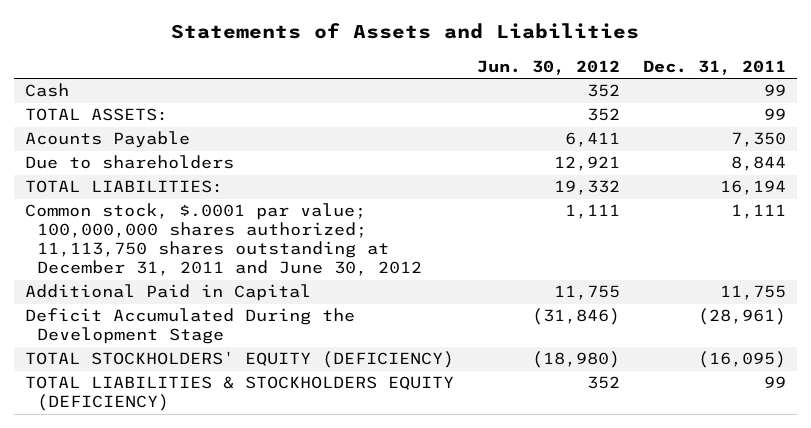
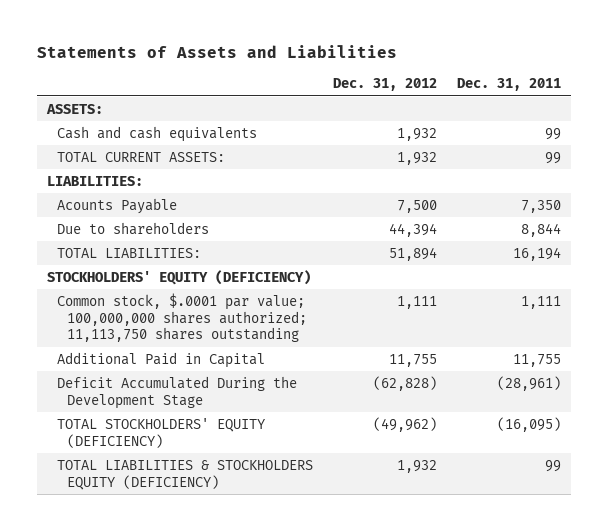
- | Jun. 30, 2012 | Dec. 31, 2011
+ | Dec. 31, 2012 | Dec. 31, 2011
- Cash | 352 | 99
- TOTAL ASSETS: | 352 | 99
+ ASSETS:
+ Cash and cash equivalents | 1,932 | 99
+ TOTAL CURRENT ASSETS: | 1,932 | 99
+ LIABILITIES:
- Common stock, $.0001 par value; 100,000,000 shares authorized; 11,113,750 shares outstanding at December 31, 2011 and June 30, 2012 | 1,111 | 1,111
+ STOCKHOLDERS' EQUITY (DEFICIENCY)
+ Common stock, $.0001 par value; 100,000,000 shares authorized; 11,113,750 shares outstanding | 1,111 | 1,111

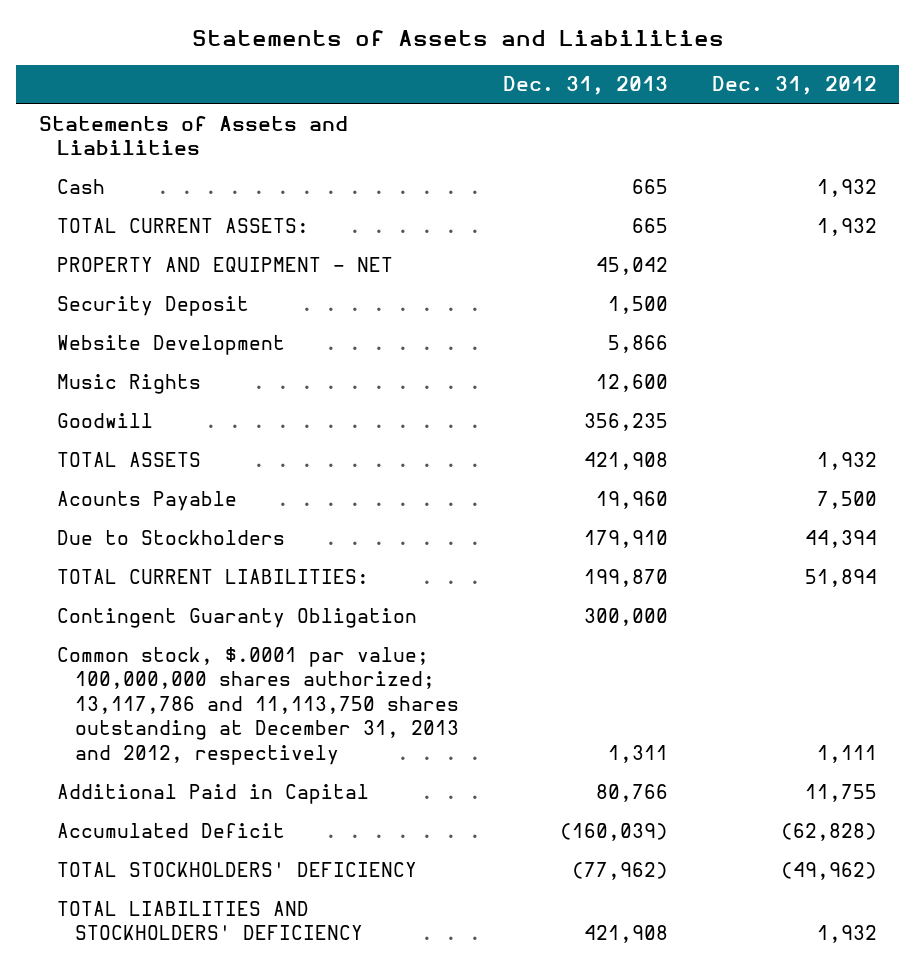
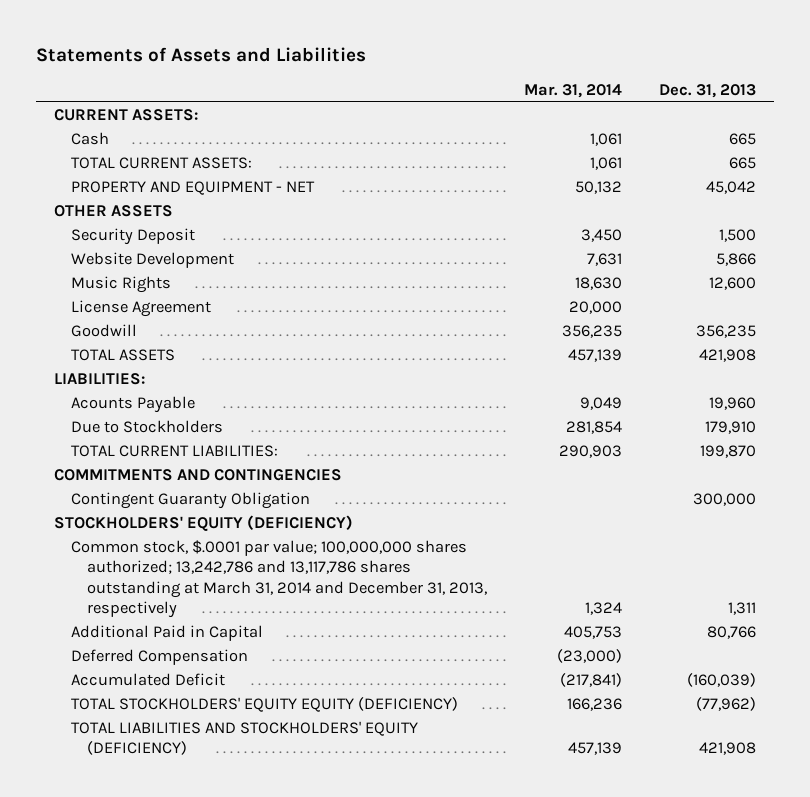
- | Dec. 31, 2013 | Dec. 31, 2012
+ | Mar. 31, 2014 | Dec. 31, 2013
- Statements of Assets and Liabilities
+ CURRENT ASSETS:
+ OTHER ASSETS
+ License Agreement | 20,000 |
+ LIABILITIES:
+ COMMITMENTS AND CONTINGENCIES
- Common stock, $.0001 par value; 100,000,000 shares authorized; 13,117,786 and 11,113,750 shares outstanding at December 31, 2013 and 2012, respectively | 1,311 | 1,111
+ STOCKHOLDERS' EQUITY (DEFICIENCY)
+ Common stock, $.0001 par value; 100,000,000 shares authorized; 13,242,786 and 13,117,786 shares outstanding at March 31, 2014 and December 31, 2013, respectively | 1,324 | 1,311
+ Deferred Compensation | (23,000) |
- TOTAL STOCKHOLDERS' DEFICIENCY | (77,962) | (49,962)
- TOTAL LIABILITIES AND STOCKHOLDERS' DEFICIENCY | 421,908 | 1,932
+ TOTAL STOCKHOLDERS' EQUITY EQUITY (DEFICIENCY) | 166,236 | (77,962)
+ TOTAL LIABILITIES AND STOCKHOLDERS' EQUITY (DEFICIENCY) | 457,139 | 421,908

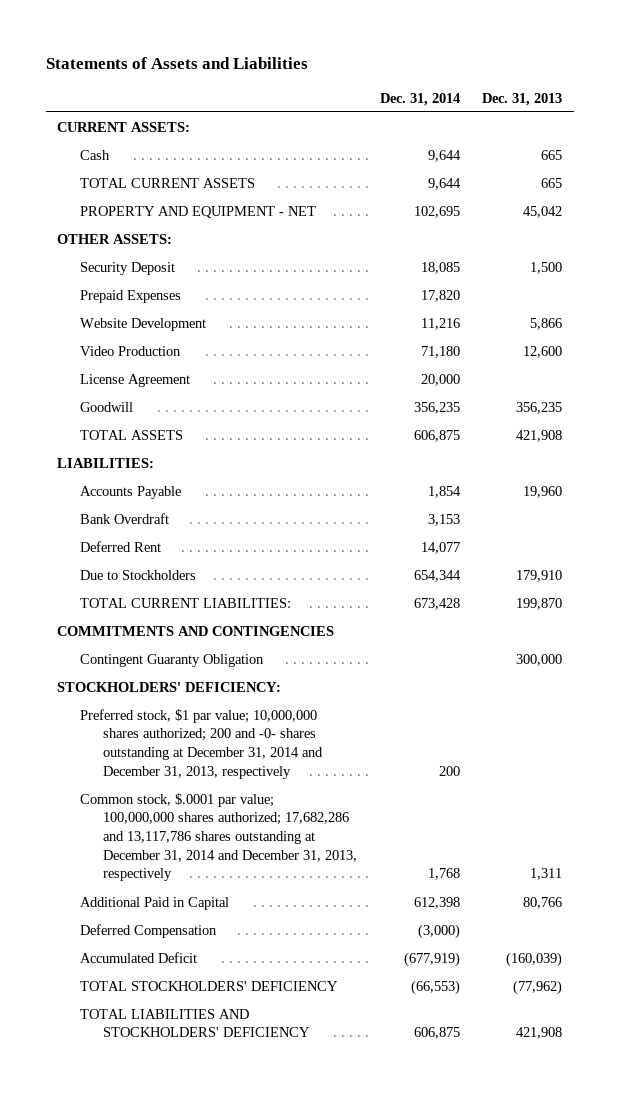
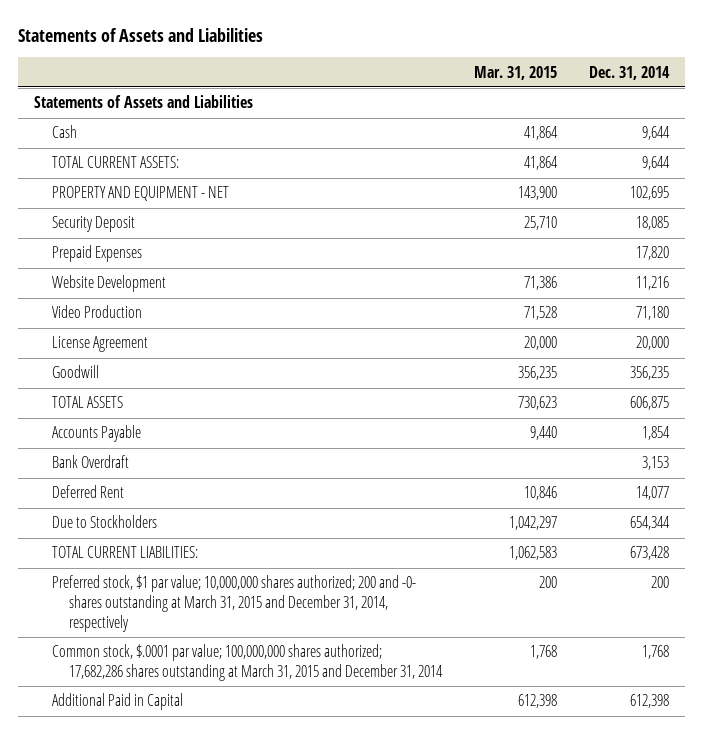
- | Dec. 31, 2014 | Dec. 31, 2013
+ | Mar. 31, 2015 | Dec. 31, 2014
- CURRENT ASSETS:
+ Statements of Assets and Liabilities
- TOTAL CURRENT ASSETS | 9,644 | 665
+ TOTAL CURRENT ASSETS: | 41,864 | 9,644
- OTHER ASSETS:
- LIABILITIES:
- COMMITMENTS AND CONTINGENCIES
- Contingent Guaranty Obligation | | 300,000
- STOCKHOLDERS' DEFICIENCY:
- Preferred stock, $1 par value; 10,000,000 shares authorized; 200 and -0- shares outstanding at December 31, 2014 and December 31, 2013, respectively | 200 |
- Common stock, $.0001 par value; 100,000,000 shares authorized; 17,682,286 and 13,117,786 shares outstanding at December 31, 2014 and December 31, 2013, respectively | 1,768 | 1,311
+ Preferred stock, $1 par value; 10,000,000 shares authorized; 200 and -0- shares outstanding at March 31, 2015 and December 31, 2014, respectively | 200 | 200
+ Common stock, $.0001 par value; 100,000,000 shares authorized; 17,682,286 shares outstanding at March 31, 2015 and December 31, 2014 | 1,768 | 1,768
- Deferred Compensation | (3,000) |
- Accumulated Deficit | (677,919) | (160,039)
- TOTAL STOCKHOLDERS' DEFICIENCY | (66,553) | (77,962)
- TOTAL LIABILITIES AND STOCKHOLDERS' DEFICIENCY | 606,875 | 421,908

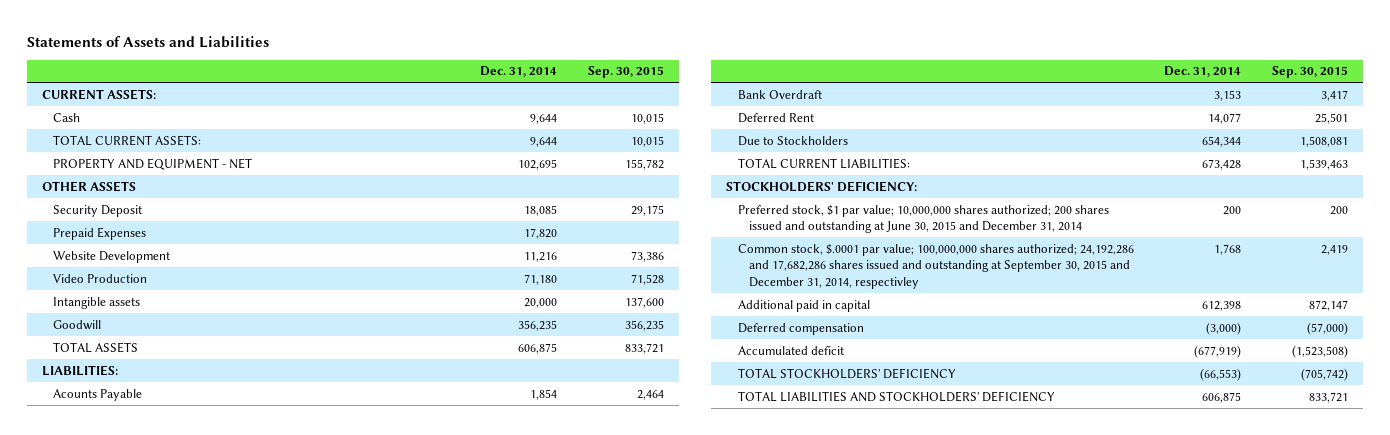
- | Mar. 31, 2015 | Dec. 31, 2014
+ | Dec. 31, 2014 | Sep. 30, 2015
- Statements of Assets and Liabilities
+ CURRENT ASSETS:
+ OTHER ASSETS
- License Agreement | 20,000 | 20,000
+ Intangible assets | 20,000 | 137,600
- Accounts Payable | 9,440 | 1,854
+ LIABILITIES:
+ Acounts Payable | 1,854 | 2,464
- Preferred stock, $1 par value; 10,000,000 shares authorized; 200 and -0- shares outstanding at March 31, 2015 and December 31, 2014, respectively | 200 | 200
- Common stock, $.0001 par value; 100,000,000 shares authorized; 17,682,286 shares outstanding at March 31, 2015 and December 31, 2014 | 1,768 | 1,768
- Additional Paid in Capital | 612,398 | 612,398
+ STOCKHOLDERS' DEFICIENCY:
+ Preferred stock, $1 par value; 10,000,000 shares authorized; 200 shares issued and outstanding at June 30, 2015 and December 31, 2014 | 200 | 200
+ Common stock, $.0001 par value; 100,000,000 shares authorized; 24,192,286 and 17,682,286 shares issued and outstanding at September 30, 2015 and December 31, 2014, respectivley | 1,768 | 2,419
+ Additional paid in capital | 612,398 | 872,147
+ Deferred compensation | (3,000) | (57,000)
+ Accumulated deficit | (677,919) | (1,523,508)
+ TOTAL STOCKHOLDERS' DEFICIENCY | (66,553) | (705,742)
+ TOTAL LIABILITIES AND STOCKHOLDERS' DEFICIENCY | 606,875 | 833,721

